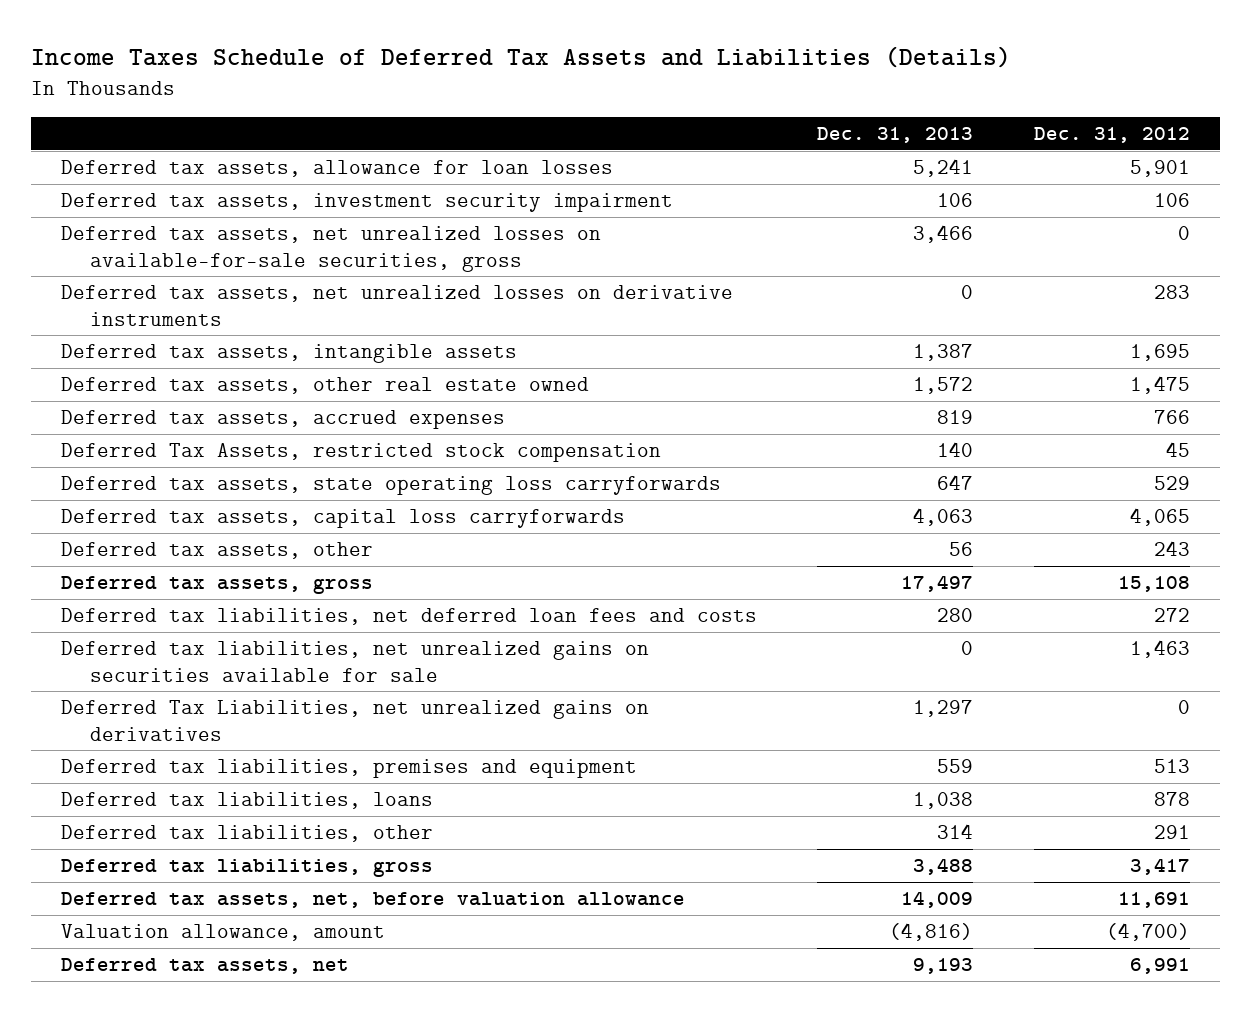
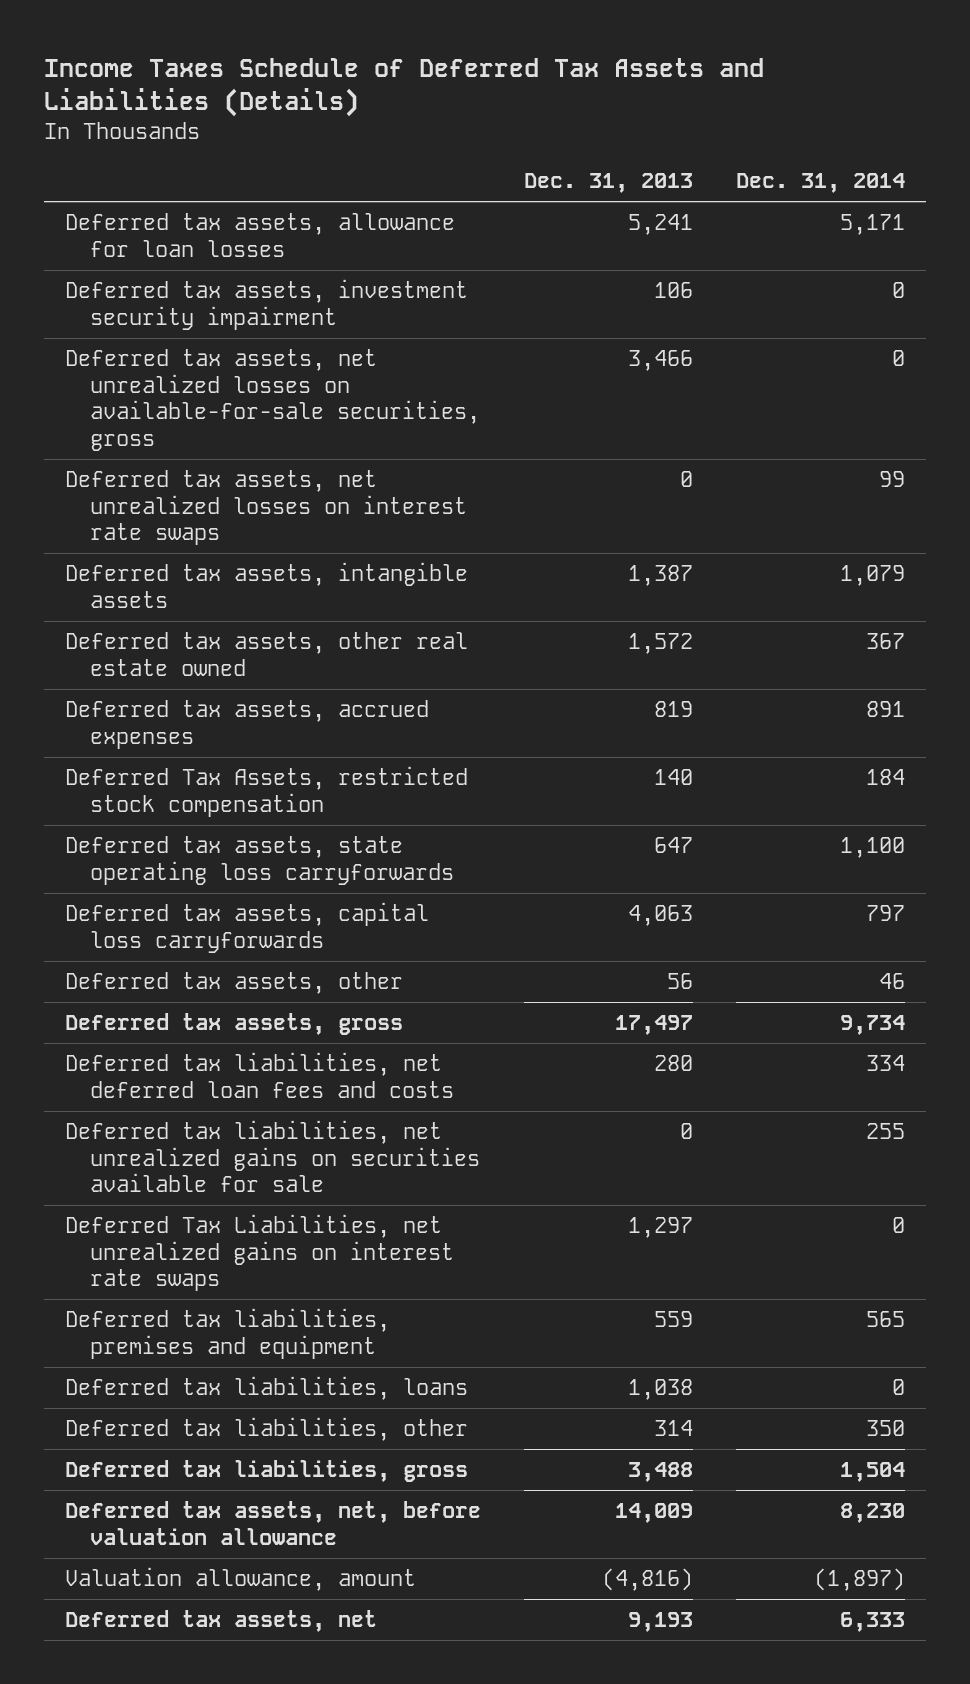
- | Dec. 31, 2013 | Dec. 31, 2012
+ | Dec. 31, 2013 | Dec. 31, 2014
- Deferred tax assets, net unrealized losses on derivative instruments | 0 | 283
+ Deferred tax assets, net unrealized losses on interest rate swaps | 0 | 99
- Deferred Tax Liabilities, net unrealized gains on derivatives | 1,297 | 0
+ Deferred Tax Liabilities, net unrealized gains on interest rate swaps | 1,297 | 0

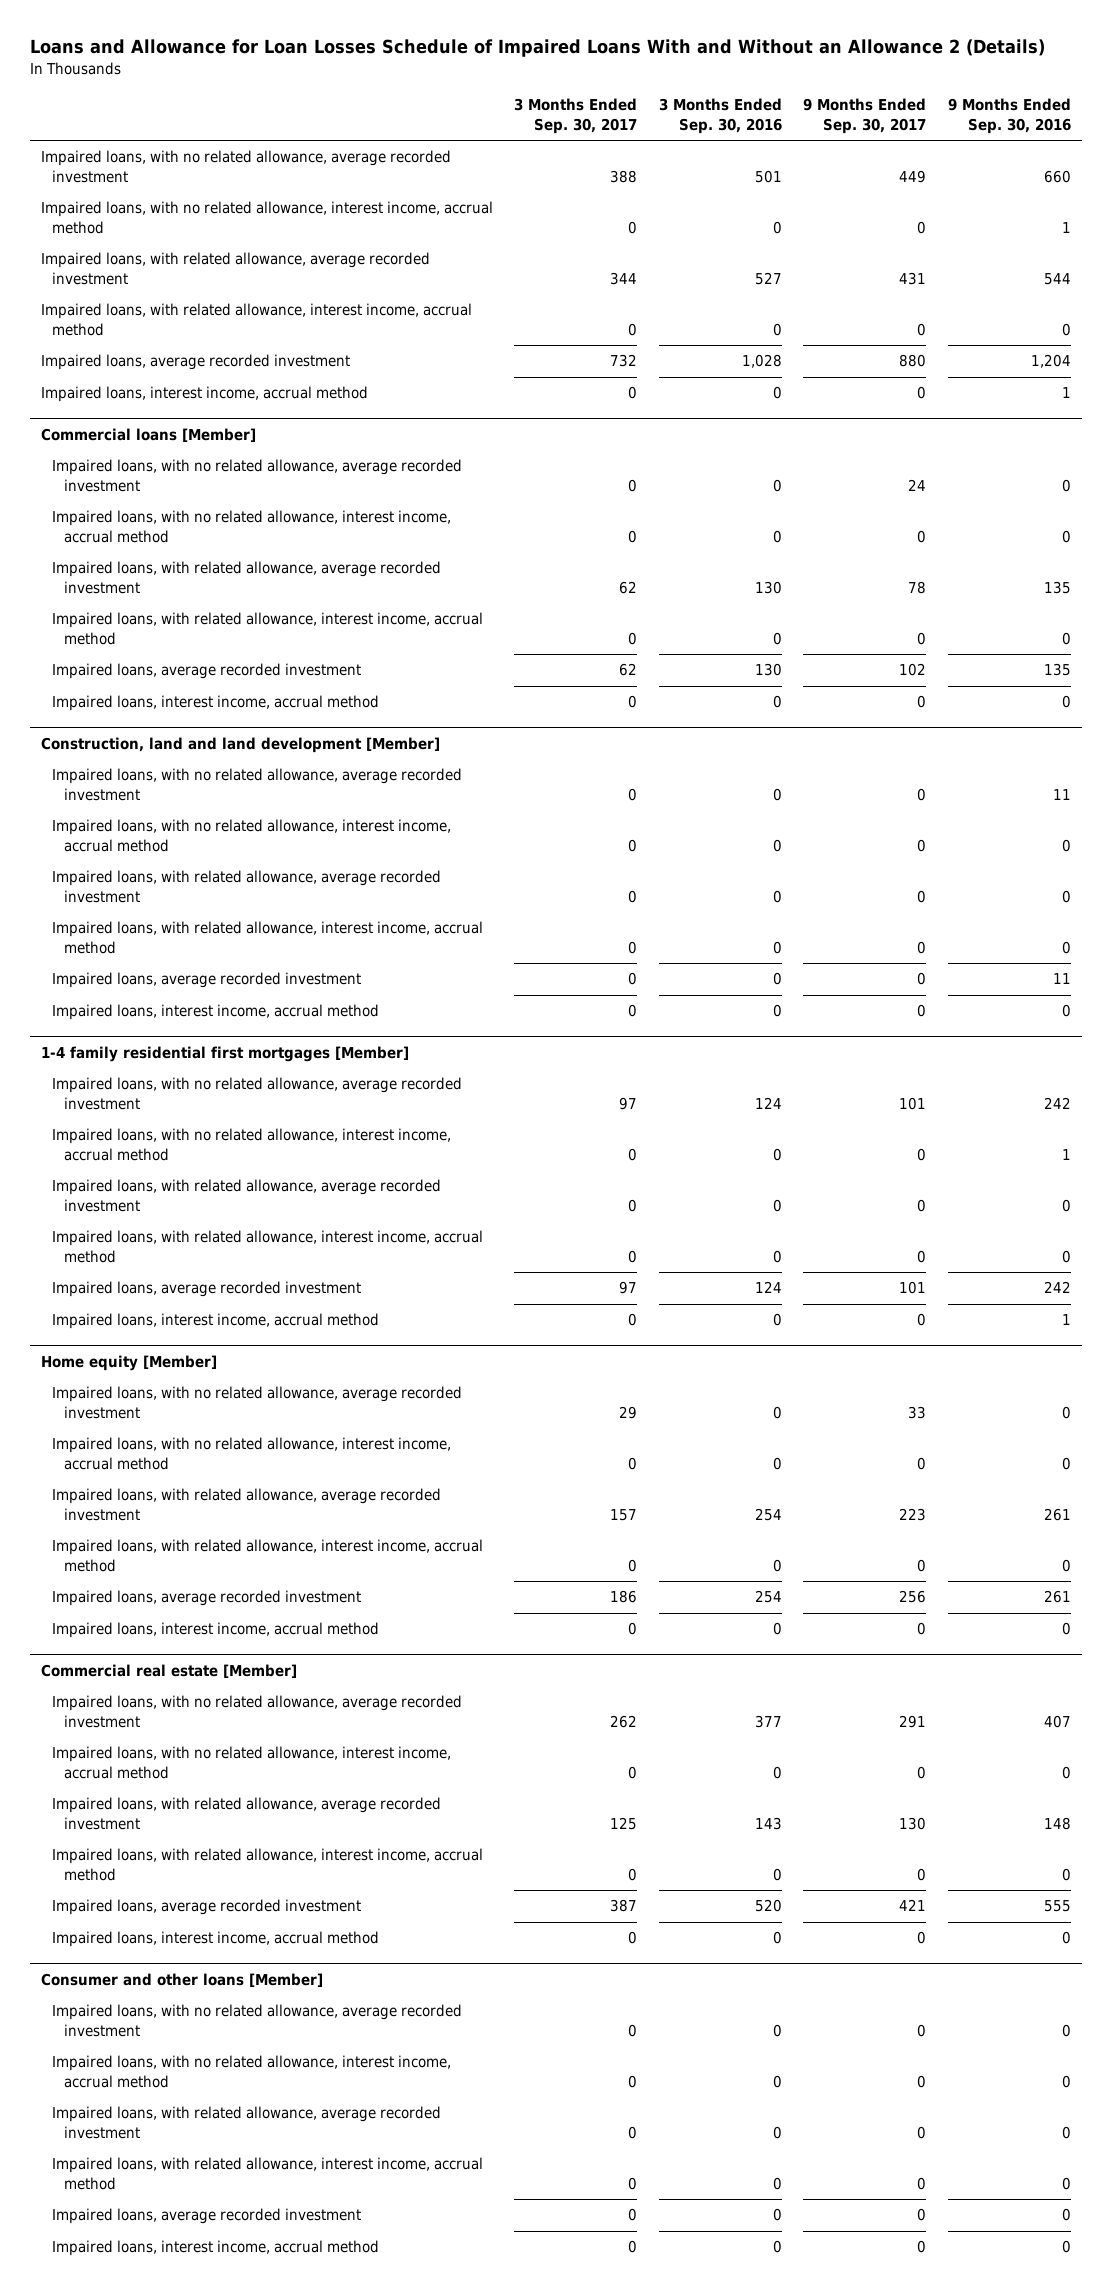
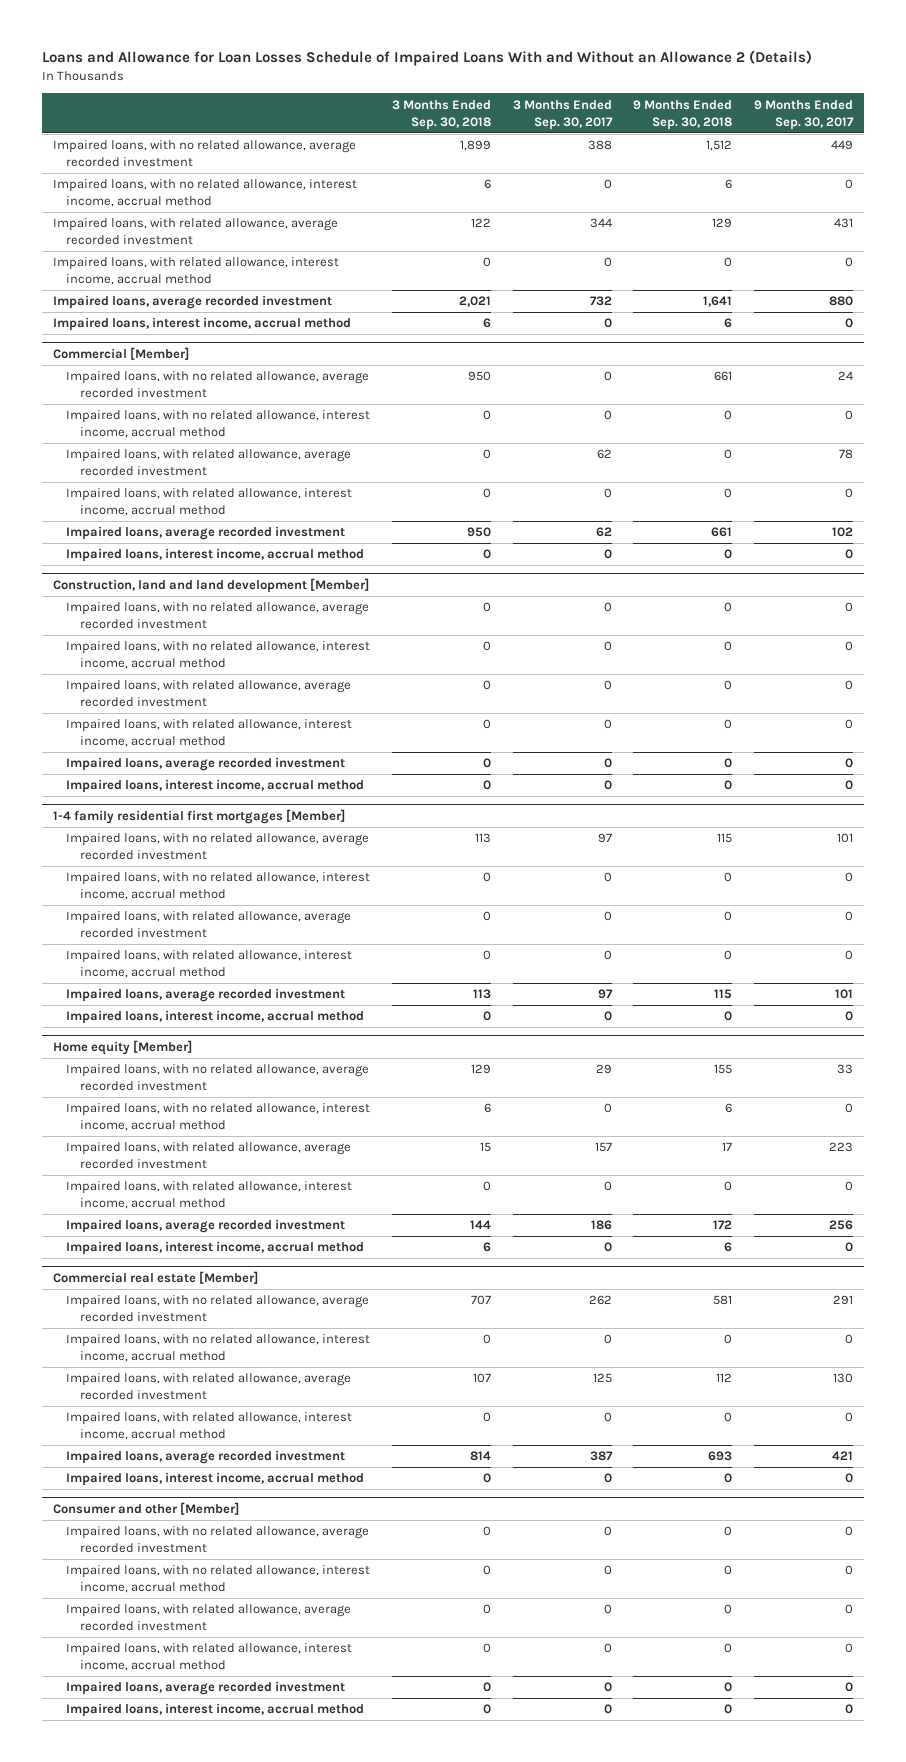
- | 3 Months Ended Sep. 30, 2017 | 3 Months Ended Sep. 30, 2016 | 9 Months Ended Sep. 30, 2017 | 9 Months Ended Sep. 30, 2016
+ | 3 Months Ended Sep. 30, 2018 | 3 Months Ended Sep. 30, 2017 | 9 Months Ended Sep. 30, 2018 | 9 Months Ended Sep. 30, 2017
- Commercial loans [Member]
+ Commercial [Member]
- Consumer and other loans [Member]
+ Consumer and other [Member]

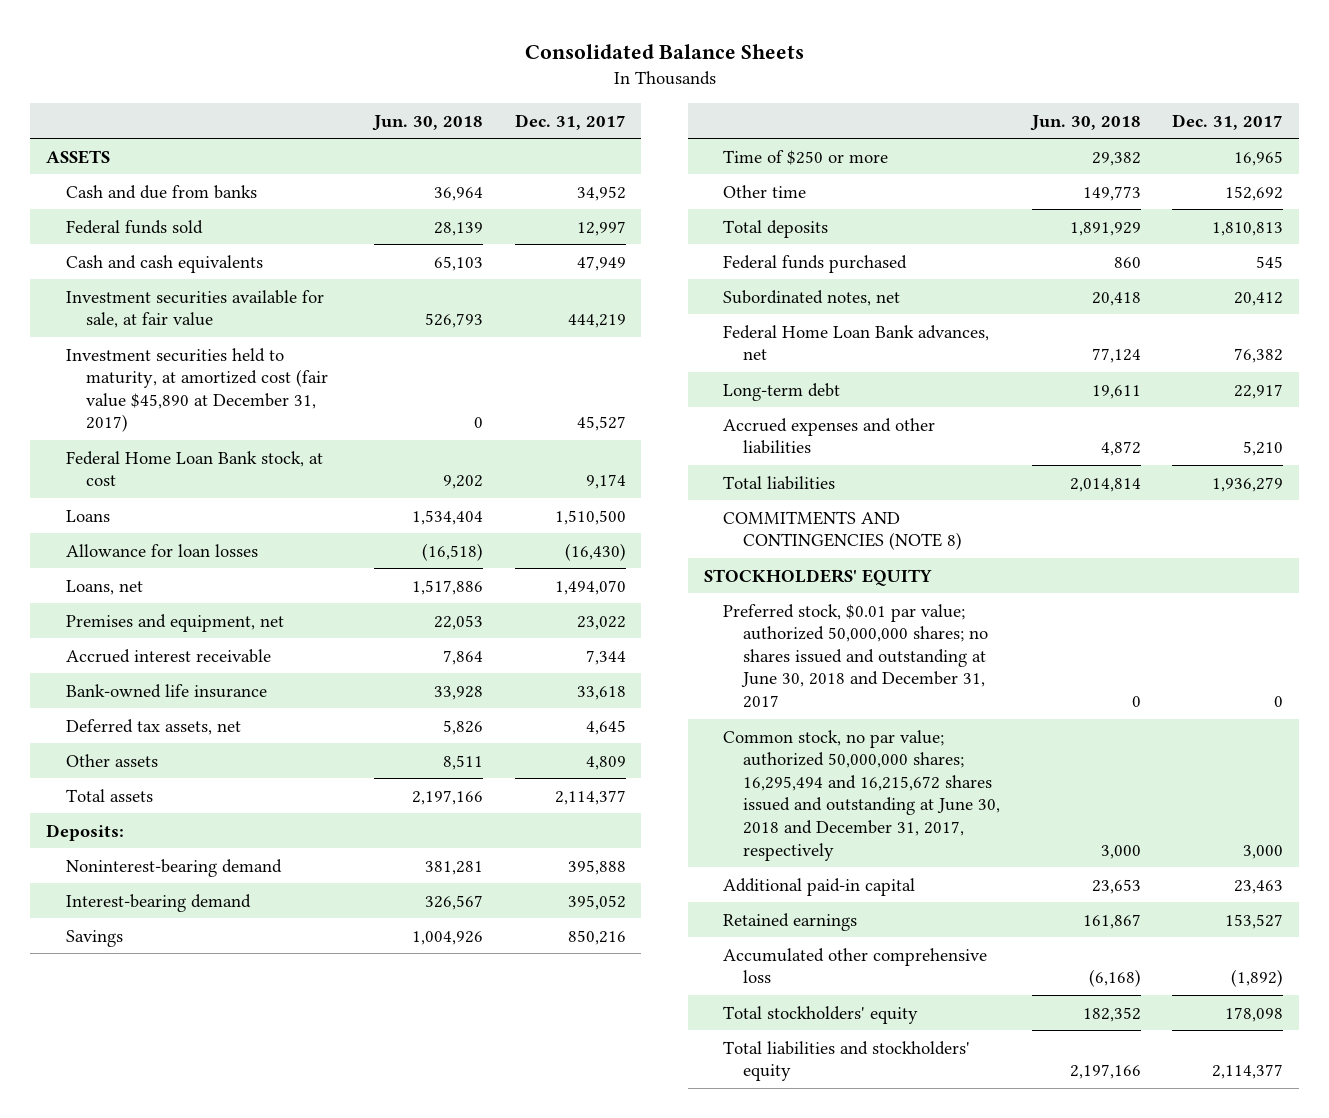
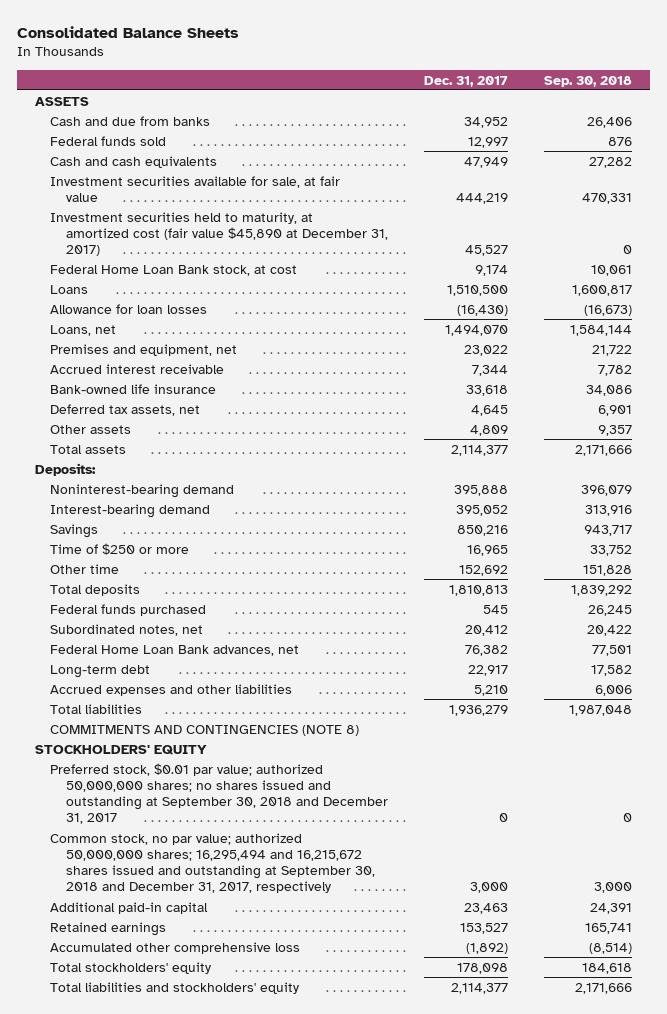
- | Jun. 30, 2018 | Dec. 31, 2017
+ | Dec. 31, 2017 | Sep. 30, 2018
- Preferred stock, $0.01 par value; authorized 50,000,000 shares; no shares issued and outstanding at June 30, 2018 and December 31, 2017 | 0 | 0
- Common stock, no par value; authorized 50,000,000 shares; 16,295,494 and 16,215,672 shares issued and outstanding at June 30, 2018 and December 31, 2017, respectively | 3,000 | 3,000
+ Preferred stock, $0.01 par value; authorized 50,000,000 shares; no shares issued and outstanding at September 30, 2018 and December 31, 2017 | 0 | 0
+ Common stock, no par value; authorized 50,000,000 shares; 16,295,494 and 16,215,672 shares issued and outstanding at September 30, 2018 and December 31, 2017, respectively | 3,000 | 3,000

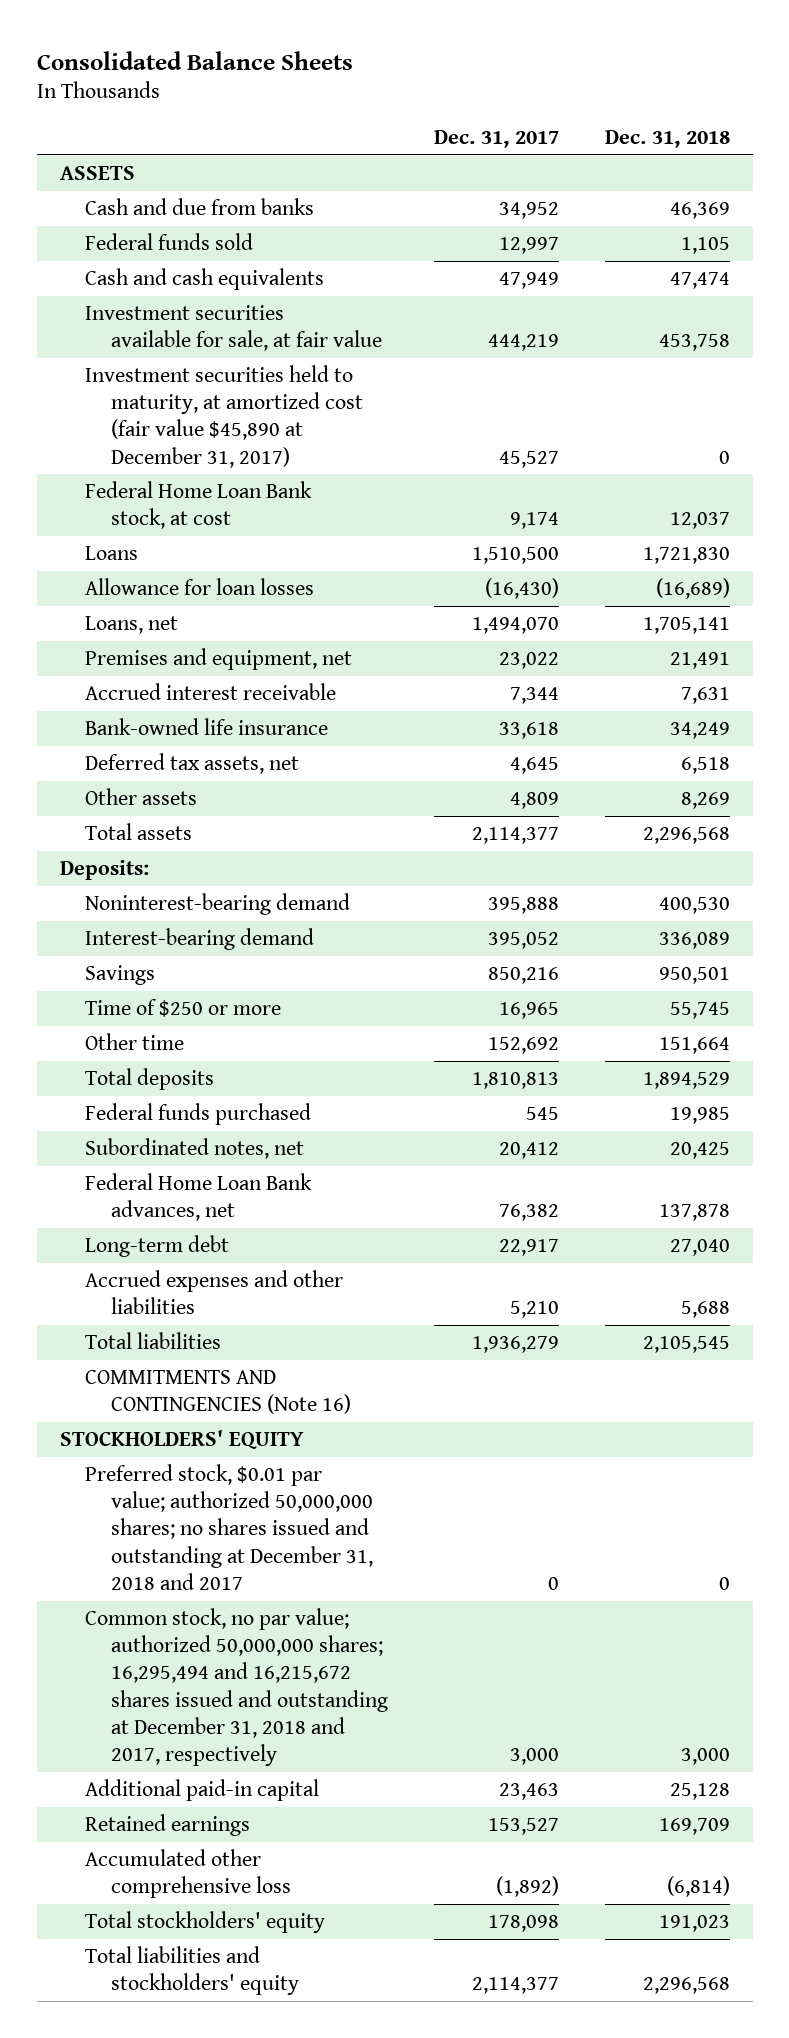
- | Dec. 31, 2017 | Sep. 30, 2018
+ | Dec. 31, 2017 | Dec. 31, 2018
- COMMITMENTS AND CONTINGENCIES (NOTE 8)
+ COMMITMENTS AND CONTINGENCIES (Note 16)
- Preferred stock, $0.01 par value; authorized 50,000,000 shares; no shares issued and outstanding at September 30, 2018 and December 31, 2017 | 0 | 0
- Common stock, no par value; authorized 50,000,000 shares; 16,295,494 and 16,215,672 shares issued and outstanding at September 30, 2018 and December 31, 2017, respectively | 3,000 | 3,000
+ Preferred stock, $0.01 par value; authorized 50,000,000 shares; no shares issued and outstanding at December 31, 2018 and 2017 | 0 | 0
+ Common stock, no par value; authorized 50,000,000 shares; 16,295,494 and 16,215,672 shares issued and outstanding at December 31, 2018 and 2017, respectively | 3,000 | 3,000

